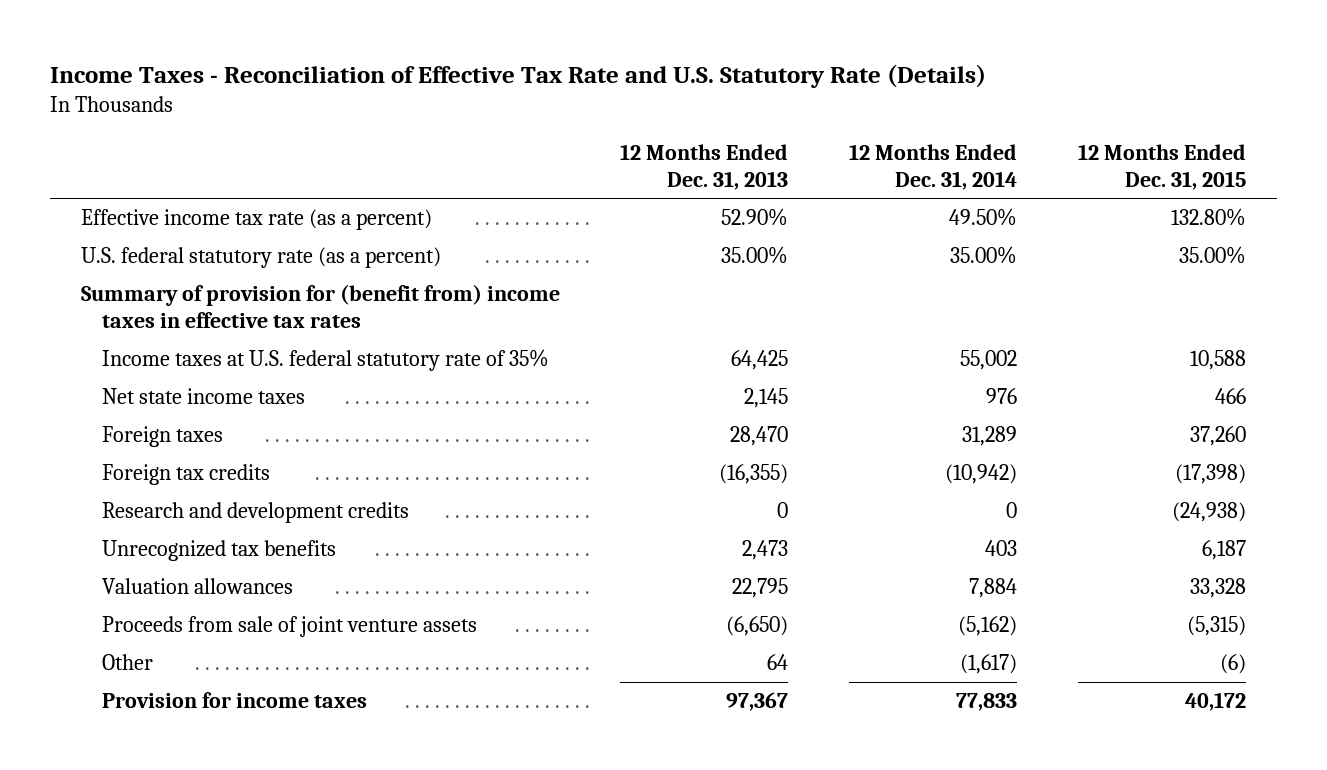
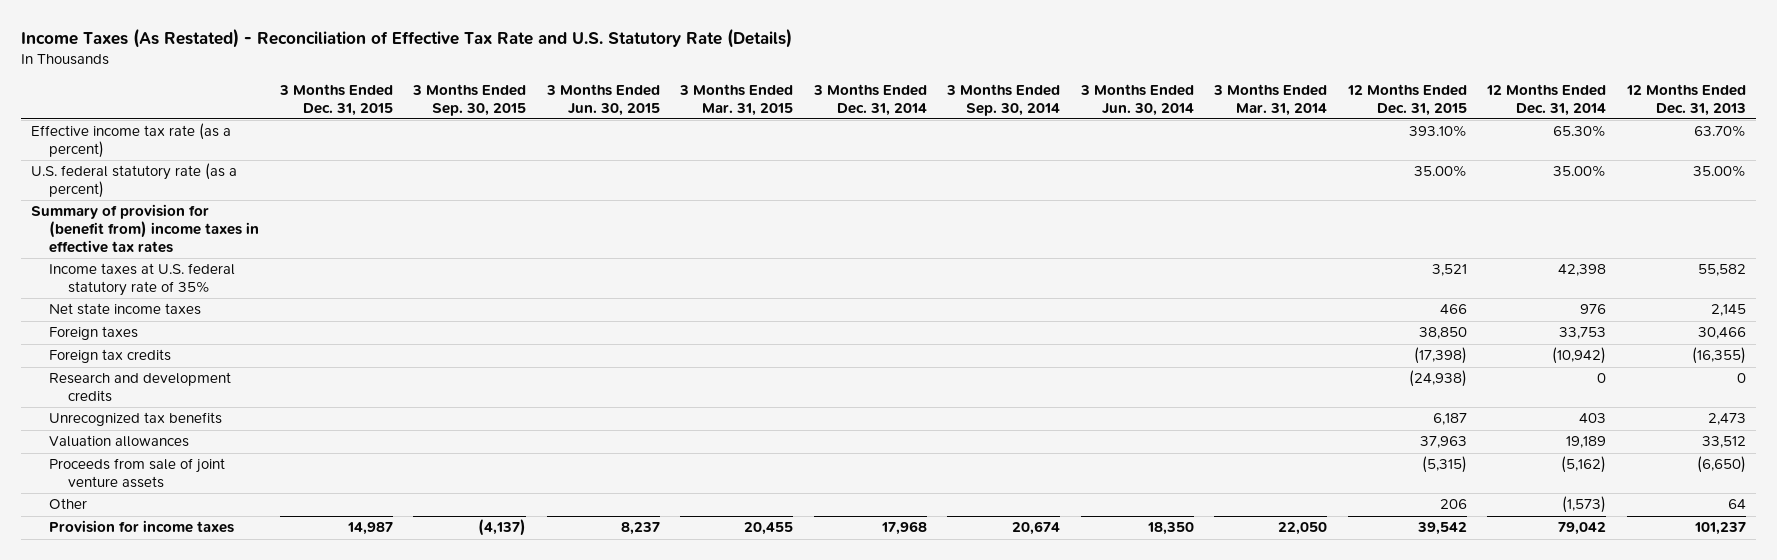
- Income Taxes - Reconciliation of Effective Tax Rate and U.S. Statutory Rate (Details)
+ Income Taxes (As Restated) - Reconciliation of Effective Tax Rate and U.S. Statutory Rate (Details)
- | 12 Months Ended Dec. 31, 2013 | 12 Months Ended Dec. 31, 2014 | 12 Months Ended Dec. 31, 2015
+ | 3 Months Ended Dec. 31, 2015 | 3 Months Ended Sep. 30, 2015 | 3 Months Ended Jun. 30, 2015 | 3 Months Ended Mar. 31, 2015 | 3 Months Ended Dec. 31, 2014 | 3 Months Ended Sep. 30, 2014 | 3 Months Ended Jun. 30, 2014 | 3 Months Ended Mar. 31, 2014 | 12 Months Ended Dec. 31, 2015 | 12 Months Ended Dec. 31, 2014 | 12 Months Ended Dec. 31, 2013
- Effective income tax rate (as a percent) | 52.90% | 49.50% | 132.80%
+ Effective income tax rate (as a percent) | | | | | | | | | 393.10% | 65.30% | 63.70%
- Income taxes at U.S. federal statutory rate of 35% | 64,425 | 55,002 | 10,588
+ Income taxes at U.S. federal statutory rate of 35% | | | | | | | | | 3,521 | 42,398 | 55,582
- Foreign taxes | 28,470 | 31,289 | 37,260
+ Foreign taxes | | | | | | | | | 38,850 | 33,753 | 30,466
- Valuation allowances | 22,795 | 7,884 | 33,328
+ Valuation allowances | | | | | | | | | 37,963 | 19,189 | 33,512
- Other | 64 | (1,617) | (6)
- Provision for income taxes | 97,367 | 77,833 | 40,172
+ Other | | | | | | | | | 206 | (1,573) | 64
+ Provision for income taxes | 14,987 | (4,137) | 8,237 | 20,455 | 17,968 | 20,674 | 18,350 | 22,050 | 39,542 | 79,042 | 101,237

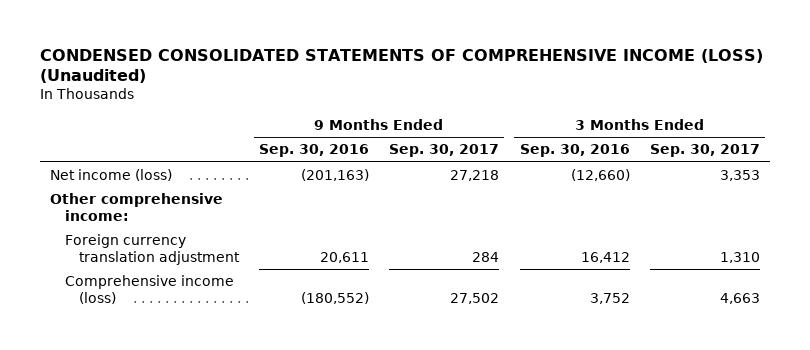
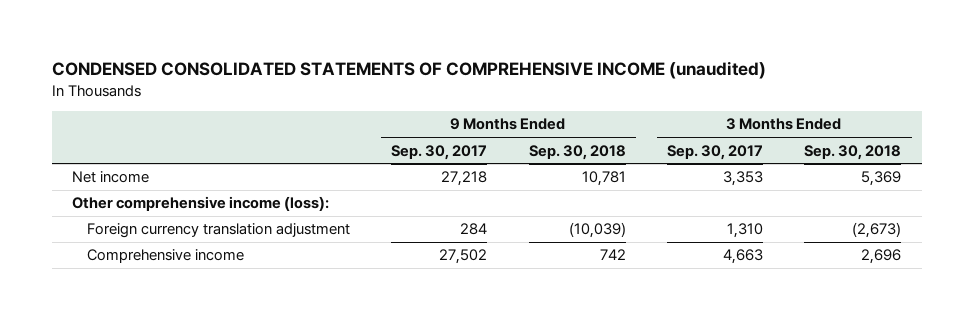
- CONDENSED CONSOLIDATED STATEMENTS OF COMPREHENSIVE INCOME (LOSS) (Unaudited)
+ CONDENSED CONSOLIDATED STATEMENTS OF COMPREHENSIVE INCOME (unaudited)
- | 9 Months Ended Sep. 30, 2016 | 9 Months Ended Sep. 30, 2017 | 3 Months Ended Sep. 30, 2016 | 3 Months Ended Sep. 30, 2017
+ | 9 Months Ended Sep. 30, 2017 | 9 Months Ended Sep. 30, 2018 | 3 Months Ended Sep. 30, 2017 | 3 Months Ended Sep. 30, 2018
- Net income (loss) | (201,163) | 27,218 | (12,660) | 3,353
- Other comprehensive income:
+ Net income | 27,218 | 10,781 | 3,353 | 5,369
+ Other comprehensive income (loss):
- Comprehensive income (loss) | (180,552) | 27,502 | 3,752 | 4,663
+ Comprehensive income | 27,502 | 742 | 4,663 | 2,696

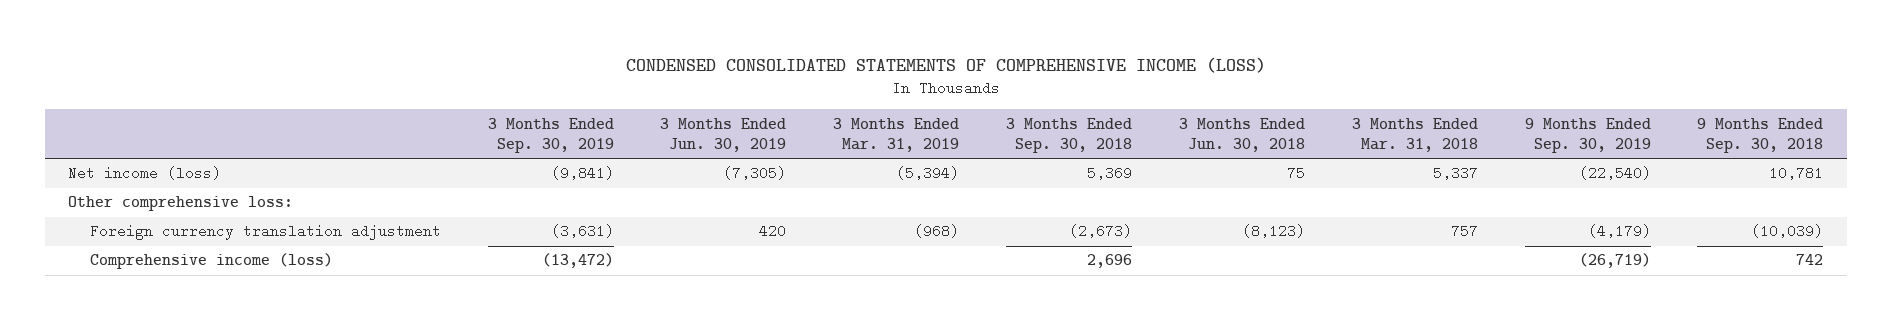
- CONDENSED CONSOLIDATED STATEMENTS OF COMPREHENSIVE INCOME (unaudited)
+ CONDENSED CONSOLIDATED STATEMENTS OF COMPREHENSIVE INCOME (LOSS)
- | 9 Months Ended Sep. 30, 2017 | 9 Months Ended Sep. 30, 2018 | 3 Months Ended Sep. 30, 2017 | 3 Months Ended Sep. 30, 2018
+ | 3 Months Ended Sep. 30, 2019 | 3 Months Ended Jun. 30, 2019 | 3 Months Ended Mar. 31, 2019 | 3 Months Ended Sep. 30, 2018 | 3 Months Ended Jun. 30, 2018 | 3 Months Ended Mar. 31, 2018 | 9 Months Ended Sep. 30, 2019 | 9 Months Ended Sep. 30, 2018
- Net income | 27,218 | 10,781 | 3,353 | 5,369
- Other comprehensive income (loss):
+ Net income (loss) | (9,841) | (7,305) | (5,394) | 5,369 | 75 | 5,337 | (22,540) | 10,781
+ Other comprehensive loss:
- Comprehensive income | 27,502 | 742 | 4,663 | 2,696
+ Comprehensive income (loss) | (13,472) | | | 2,696 | | | (26,719) | 742

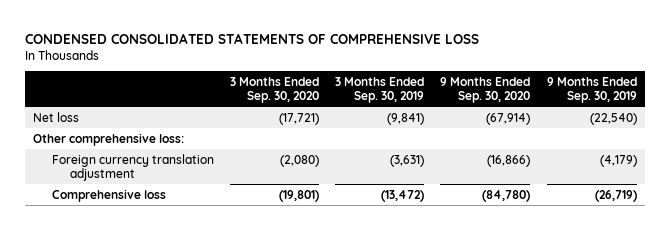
- CONDENSED CONSOLIDATED STATEMENTS OF COMPREHENSIVE INCOME (LOSS)
+ CONDENSED CONSOLIDATED STATEMENTS OF COMPREHENSIVE LOSS
- | 3 Months Ended Sep. 30, 2019 | 3 Months Ended Jun. 30, 2019 | 3 Months Ended Mar. 31, 2019 | 3 Months Ended Sep. 30, 2018 | 3 Months Ended Jun. 30, 2018 | 3 Months Ended Mar. 31, 2018 | 9 Months Ended Sep. 30, 2019 | 9 Months Ended Sep. 30, 2018
+ | 3 Months Ended Sep. 30, 2020 | 3 Months Ended Sep. 30, 2019 | 9 Months Ended Sep. 30, 2020 | 9 Months Ended Sep. 30, 2019
- Net income (loss) | (9,841) | (7,305) | (5,394) | 5,369 | 75 | 5,337 | (22,540) | 10,781
+ Net loss | (17,721) | (9,841) | (67,914) | (22,540)
- Comprehensive income (loss) | (13,472) | | | 2,696 | | | (26,719) | 742
+ Comprehensive loss | (19,801) | (13,472) | (84,780) | (26,719)

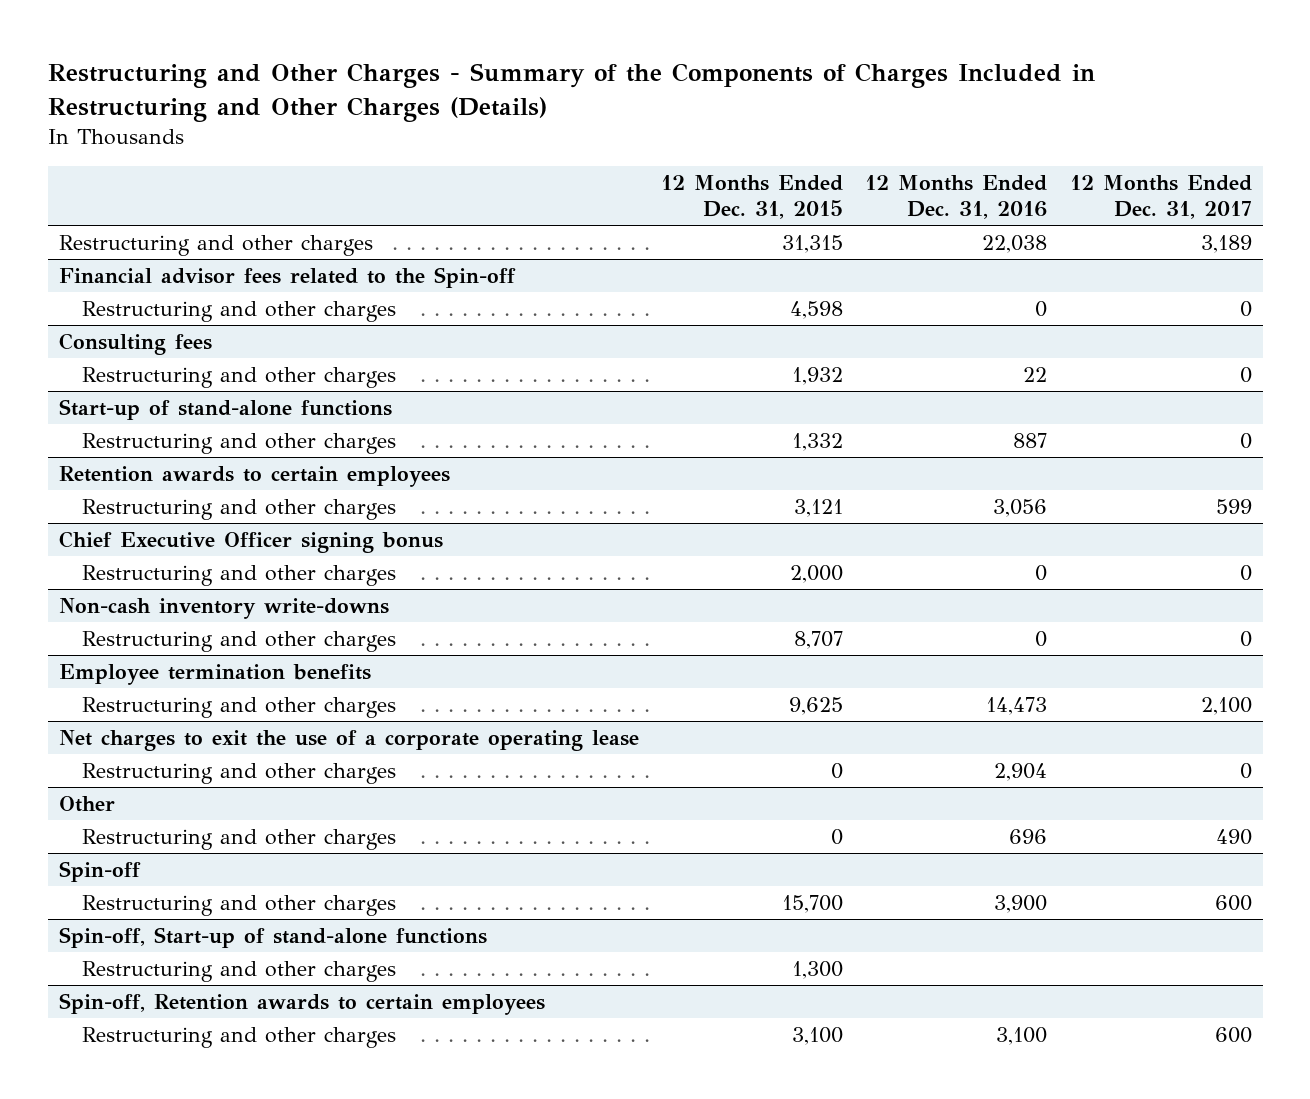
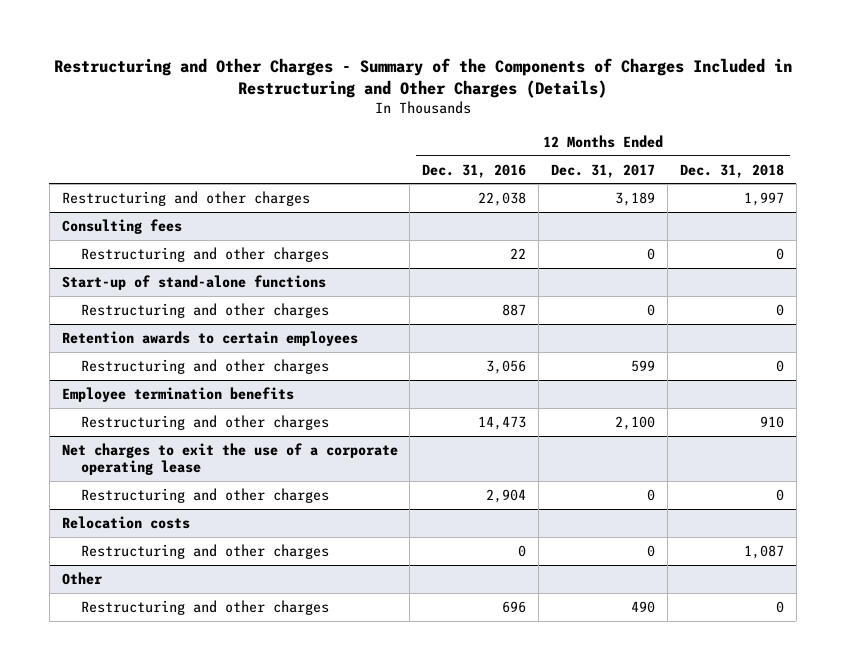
- | 12 Months Ended Dec. 31, 2015 | 12 Months Ended Dec. 31, 2016 | 12 Months Ended Dec. 31, 2017
+ | 12 Months Ended Dec. 31, 2016 | 12 Months Ended Dec. 31, 2017 | 12 Months Ended Dec. 31, 2018
- Financial advisor fees related to the Spin-off
- Restructuring and other charges | 4,598 | 0 | 0
- Chief Executive Officer signing bonus
- Restructuring and other charges | 2,000 | 0 | 0
- Non-cash inventory write-downs
- Restructuring and other charges | 8,707 | 0 | 0
+ Relocation costs
+ Restructuring and other charges | 0 | 0 | 1,087
- Spin-off
- Restructuring and other charges | 15,700 | 3,900 | 600
- Spin-off, Start-up of stand-alone functions
- Restructuring and other charges | 1,300 | |
- Spin-off, Retention awards to certain employees
- Restructuring and other charges | 3,100 | 3,100 | 600

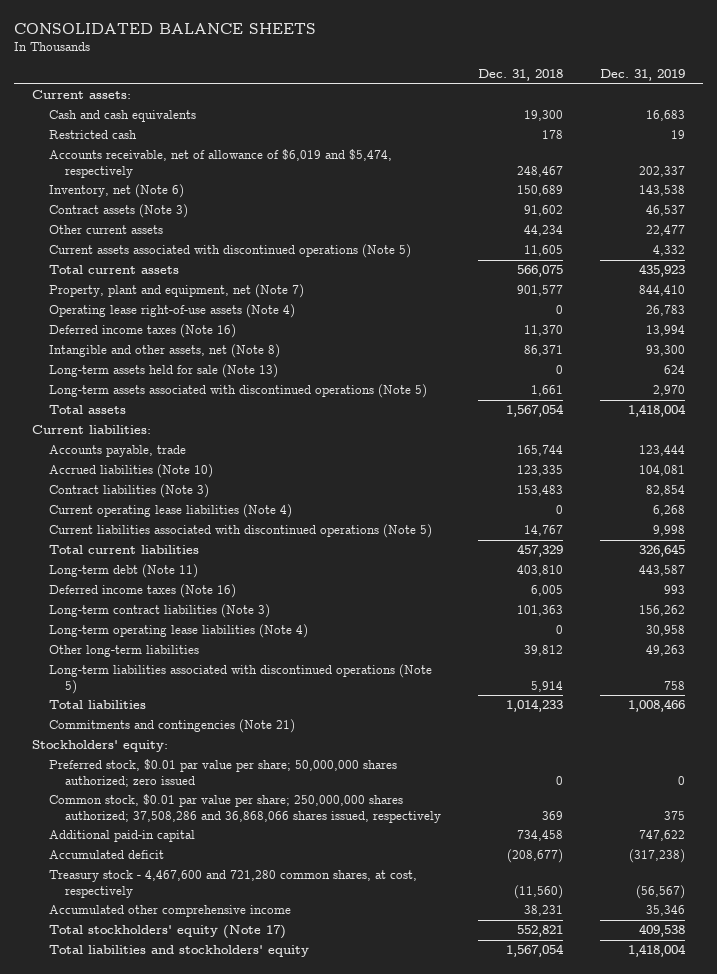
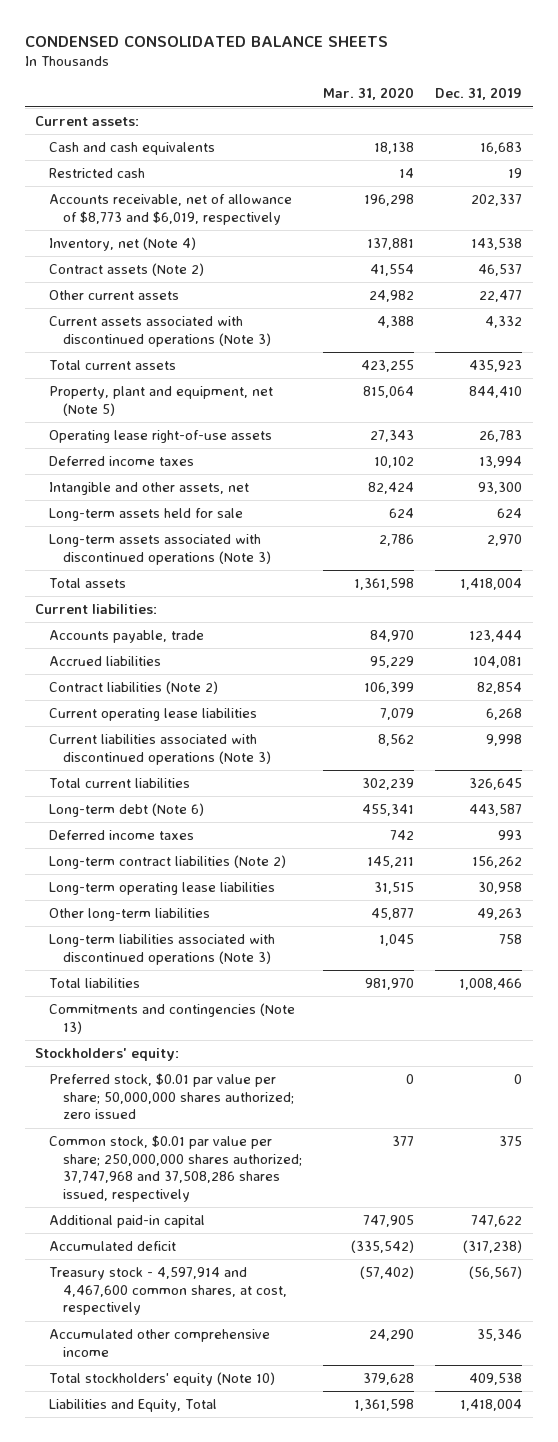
- CONSOLIDATED BALANCE SHEETS
+ CONDENSED CONSOLIDATED BALANCE SHEETS
- | Dec. 31, 2018 | Dec. 31, 2019
+ | Mar. 31, 2020 | Dec. 31, 2019
- Accounts receivable, net of allowance of $6,019 and $5,474, respectively | 248,467 | 202,337
- Inventory, net (Note 6) | 150,689 | 143,538
- Contract assets (Note 3) | 91,602 | 46,537
+ Accounts receivable, net of allowance of $8,773 and $6,019, respectively | 196,298 | 202,337
+ Inventory, net (Note 4) | 137,881 | 143,538
+ Contract assets (Note 2) | 41,554 | 46,537
- Current assets associated with discontinued operations (Note 5) | 11,605 | 4,332
+ Current assets associated with discontinued operations (Note 3) | 4,388 | 4,332
- Property, plant and equipment, net (Note 7) | 901,577 | 844,410
- Operating lease right-of-use assets (Note 4) | 0 | 26,783
- Deferred income taxes (Note 16) | 11,370 | 13,994
- Intangible and other assets, net (Note 8) | 86,371 | 93,300
- Long-term assets held for sale (Note 13) | 0 | 624
- Long-term assets associated with discontinued operations (Note 5) | 1,661 | 2,970
+ Property, plant and equipment, net (Note 5) | 815,064 | 844,410
+ Operating lease right-of-use assets | 27,343 | 26,783
+ Deferred income taxes | 10,102 | 13,994
+ Intangible and other assets, net | 82,424 | 93,300
+ Long-term assets held for sale | 624 | 624
+ Long-term assets associated with discontinued operations (Note 3) | 2,786 | 2,970
- Accrued liabilities (Note 10) | 123,335 | 104,081
- Contract liabilities (Note 3) | 153,483 | 82,854
- Current operating lease liabilities (Note 4) | 0 | 6,268
- Current liabilities associated with discontinued operations (Note 5) | 14,767 | 9,998
+ Accrued liabilities | 95,229 | 104,081
+ Contract liabilities (Note 2) | 106,399 | 82,854
+ Current operating lease liabilities | 7,079 | 6,268
+ Current liabilities associated with discontinued operations (Note 3) | 8,562 | 9,998
- Long-term debt (Note 11) | 403,810 | 443,587
- Deferred income taxes (Note 16) | 6,005 | 993
- Long-term contract liabilities (Note 3) | 101,363 | 156,262
- Long-term operating lease liabilities (Note 4) | 0 | 30,958
+ Long-term debt (Note 6) | 455,341 | 443,587
+ Deferred income taxes | 742 | 993
+ Long-term contract liabilities (Note 2) | 145,211 | 156,262
+ Long-term operating lease liabilities | 31,515 | 30,958
- Long-term liabilities associated with discontinued operations (Note 5) | 5,914 | 758
+ Long-term liabilities associated with discontinued operations (Note 3) | 1,045 | 758
- Commitments and contingencies (Note 21)
+ Commitments and contingencies (Note 13)
- Common stock, $0.01 par value per share; 250,000,000 shares authorized; 37,508,286 and 36,868,066 shares issued, respectively | 369 | 375
+ Common stock, $0.01 par value per share; 250,000,000 shares authorized; 37,747,968 and 37,508,286 shares issued, respectively | 377 | 375
- Treasury stock - 4,467,600 and 721,280 common shares, at cost, respectively | (11,560) | (56,567)
+ Treasury stock - 4,597,914 and 4,467,600 common shares, at cost, respectively | (57,402) | (56,567)
- Total stockholders' equity (Note 17) | 552,821 | 409,538
- Total liabilities and stockholders' equity | 1,567,054 | 1,418,004
+ Total stockholders' equity (Note 10) | 379,628 | 409,538
+ Liabilities and Equity, Total | 1,361,598 | 1,418,004

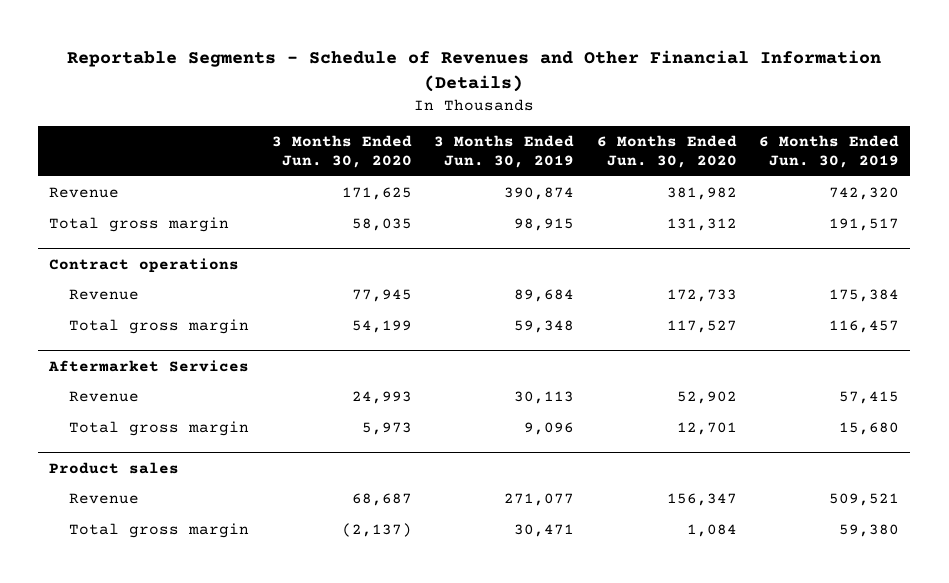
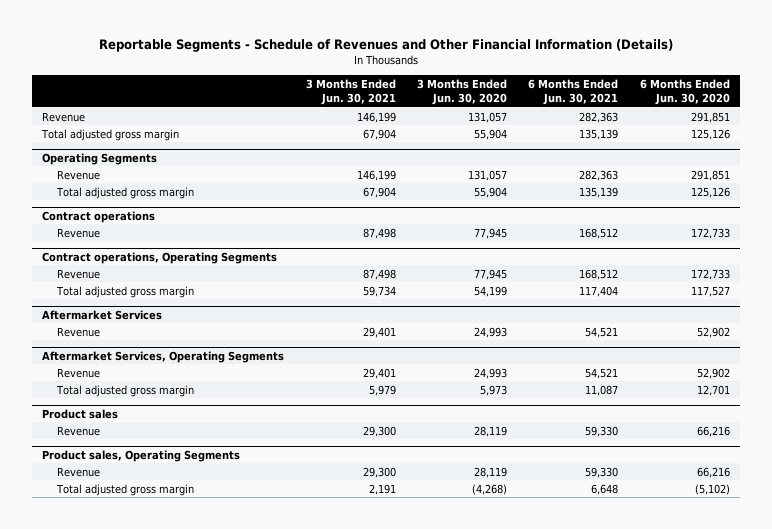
- | 3 Months Ended Jun. 30, 2020 | 3 Months Ended Jun. 30, 2019 | 6 Months Ended Jun. 30, 2020 | 6 Months Ended Jun. 30, 2019
+ | 3 Months Ended Jun. 30, 2021 | 3 Months Ended Jun. 30, 2020 | 6 Months Ended Jun. 30, 2021 | 6 Months Ended Jun. 30, 2020
- Revenue | 171,625 | 390,874 | 381,982 | 742,320
- Total gross margin | 58,035 | 98,915 | 131,312 | 191,517
+ Revenue | 146,199 | 131,057 | 282,363 | 291,851
+ Total adjusted gross margin | 67,904 | 55,904 | 135,139 | 125,126
+ Operating Segments
+ Revenue | 146,199 | 131,057 | 282,363 | 291,851
+ Total adjusted gross margin | 67,904 | 55,904 | 135,139 | 125,126
@ Contract operations
- Total gross margin | 54,199 | 59,348 | 117,527 | 116,457
+ Contract operations, Operating Segments
+ Revenue | 87,498 | 77,945 | 168,512 | 172,733
+ Total adjusted gross margin | 59,734 | 54,199 | 117,404 | 117,527
@ Aftermarket Services
- Total gross margin | 5,973 | 9,096 | 12,701 | 15,680
+ Aftermarket Services, Operating Segments
+ Revenue | 29,401 | 24,993 | 54,521 | 52,902
+ Total adjusted gross margin | 5,979 | 5,973 | 11,087 | 12,701
@ Product sales
- Revenue | 68,687 | 271,077 | 156,347 | 509,521
- Total gross margin | (2,137) | 30,471 | 1,084 | 59,380
+ Revenue | 29,300 | 28,119 | 59,330 | 66,216
+ Product sales, Operating Segments
+ Revenue | 29,300 | 28,119 | 59,330 | 66,216
+ Total adjusted gross margin | 2,191 | (4,268) | 6,648 | (5,102)

